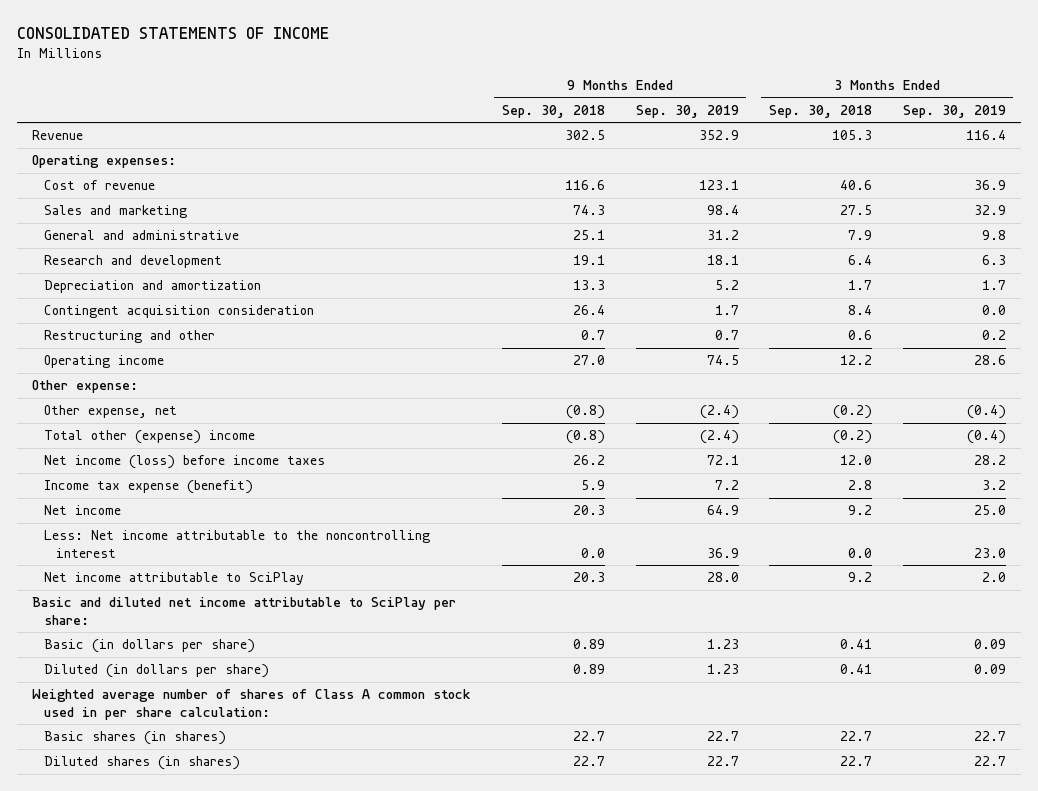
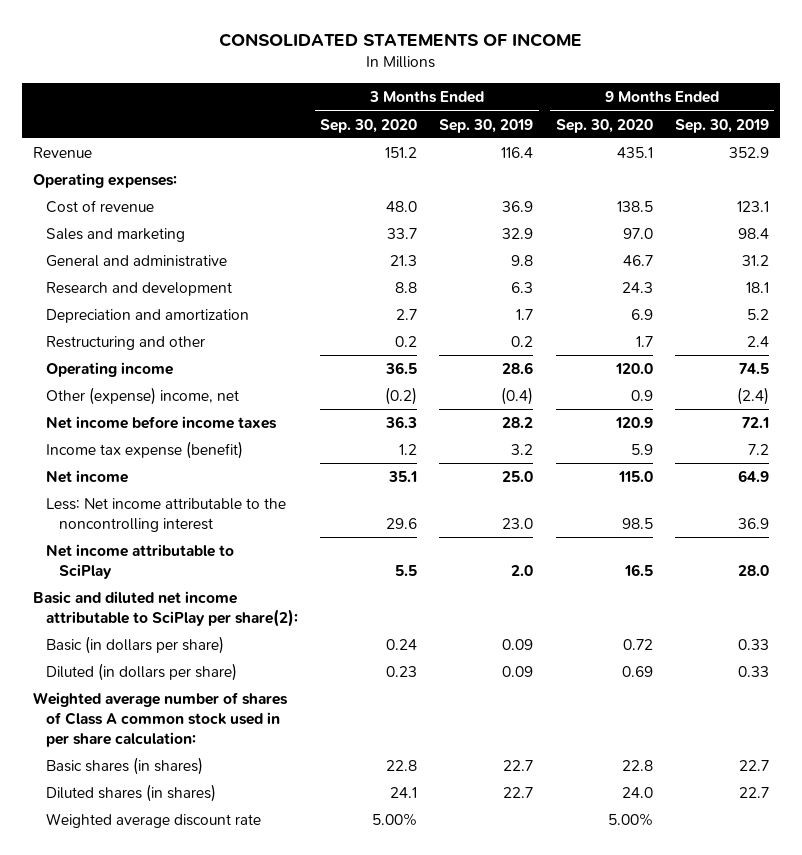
- | 9 Months Ended Sep. 30, 2018 | 9 Months Ended Sep. 30, 2019 | 3 Months Ended Sep. 30, 2018 | 3 Months Ended Sep. 30, 2019
+ | 3 Months Ended Sep. 30, 2020 | 3 Months Ended Sep. 30, 2019 | 9 Months Ended Sep. 30, 2020 | 9 Months Ended Sep. 30, 2019
- Contingent acquisition consideration | 26.4 | 1.7 | 8.4 | 0.0
- Restructuring and other | 0.7 | 0.7 | 0.6 | 0.2
+ Restructuring and other | 0.2 | 0.2 | 1.7 | 2.4
- Other expense:
- Other expense, net | (0.8) | (2.4) | (0.2) | (0.4)
- Total other (expense) income | (0.8) | (2.4) | (0.2) | (0.4)
- Net income (loss) before income taxes | 26.2 | 72.1 | 12.0 | 28.2
+ Other (expense) income, net | (0.2) | (0.4) | 0.9 | (2.4)
+ Net income before income taxes | 36.3 | 28.2 | 120.9 | 72.1
- Basic and diluted net income attributable to SciPlay per share:
- Basic (in dollars per share) | 0.89 | 1.23 | 0.41 | 0.09
- Diluted (in dollars per share) | 0.89 | 1.23 | 0.41 | 0.09
+ Basic and diluted net income attributable to SciPlay per share(2):
+ Basic (in dollars per share) | 0.24 | 0.09 | 0.72 | 0.33
+ Diluted (in dollars per share) | 0.23 | 0.09 | 0.69 | 0.33
+ Weighted average discount rate | 5.00% | | 5.00% |

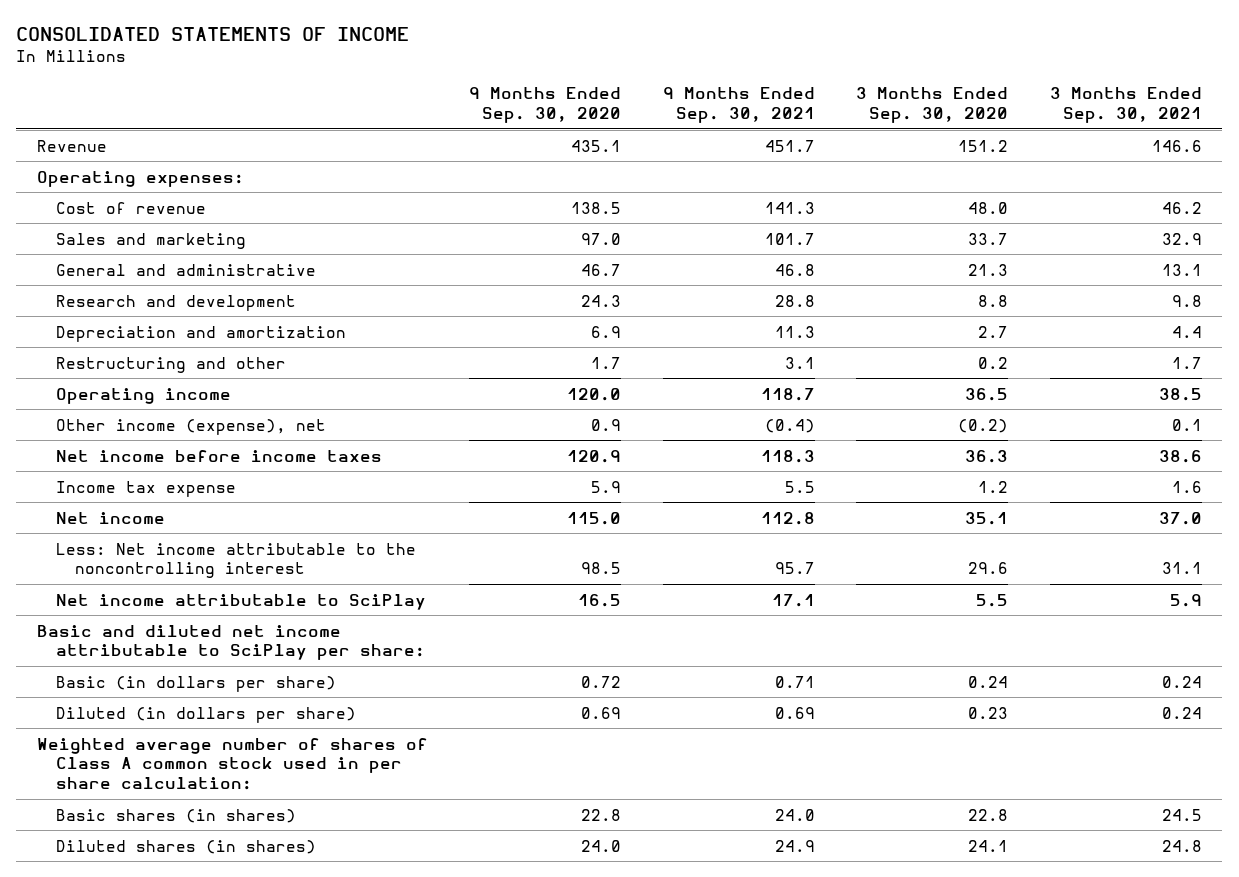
- | 3 Months Ended Sep. 30, 2020 | 3 Months Ended Sep. 30, 2019 | 9 Months Ended Sep. 30, 2020 | 9 Months Ended Sep. 30, 2019
+ | 9 Months Ended Sep. 30, 2020 | 9 Months Ended Sep. 30, 2021 | 3 Months Ended Sep. 30, 2020 | 3 Months Ended Sep. 30, 2021
- Other (expense) income, net | (0.2) | (0.4) | 0.9 | (2.4)
+ Other income (expense), net | 0.9 | (0.4) | (0.2) | 0.1
- Income tax expense (benefit) | 1.2 | 3.2 | 5.9 | 7.2
+ Income tax expense | 5.9 | 5.5 | 1.2 | 1.6
- Basic and diluted net income attributable to SciPlay per share(2):
+ Basic and diluted net income attributable to SciPlay per share:
- Weighted average discount rate | 5.00% | | 5.00% |

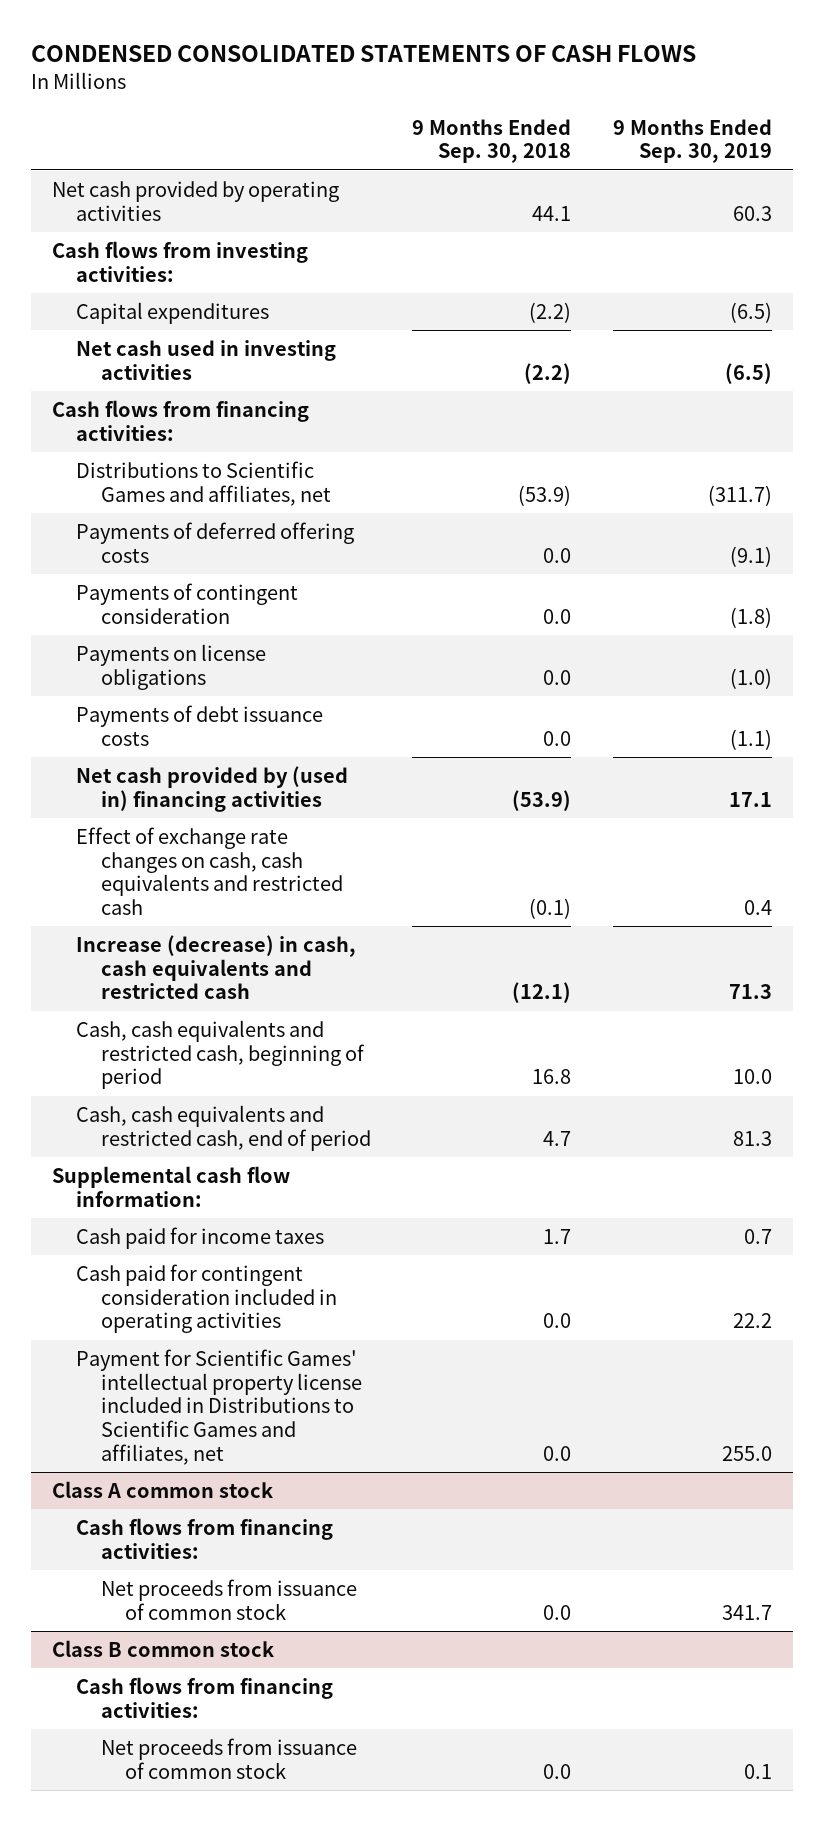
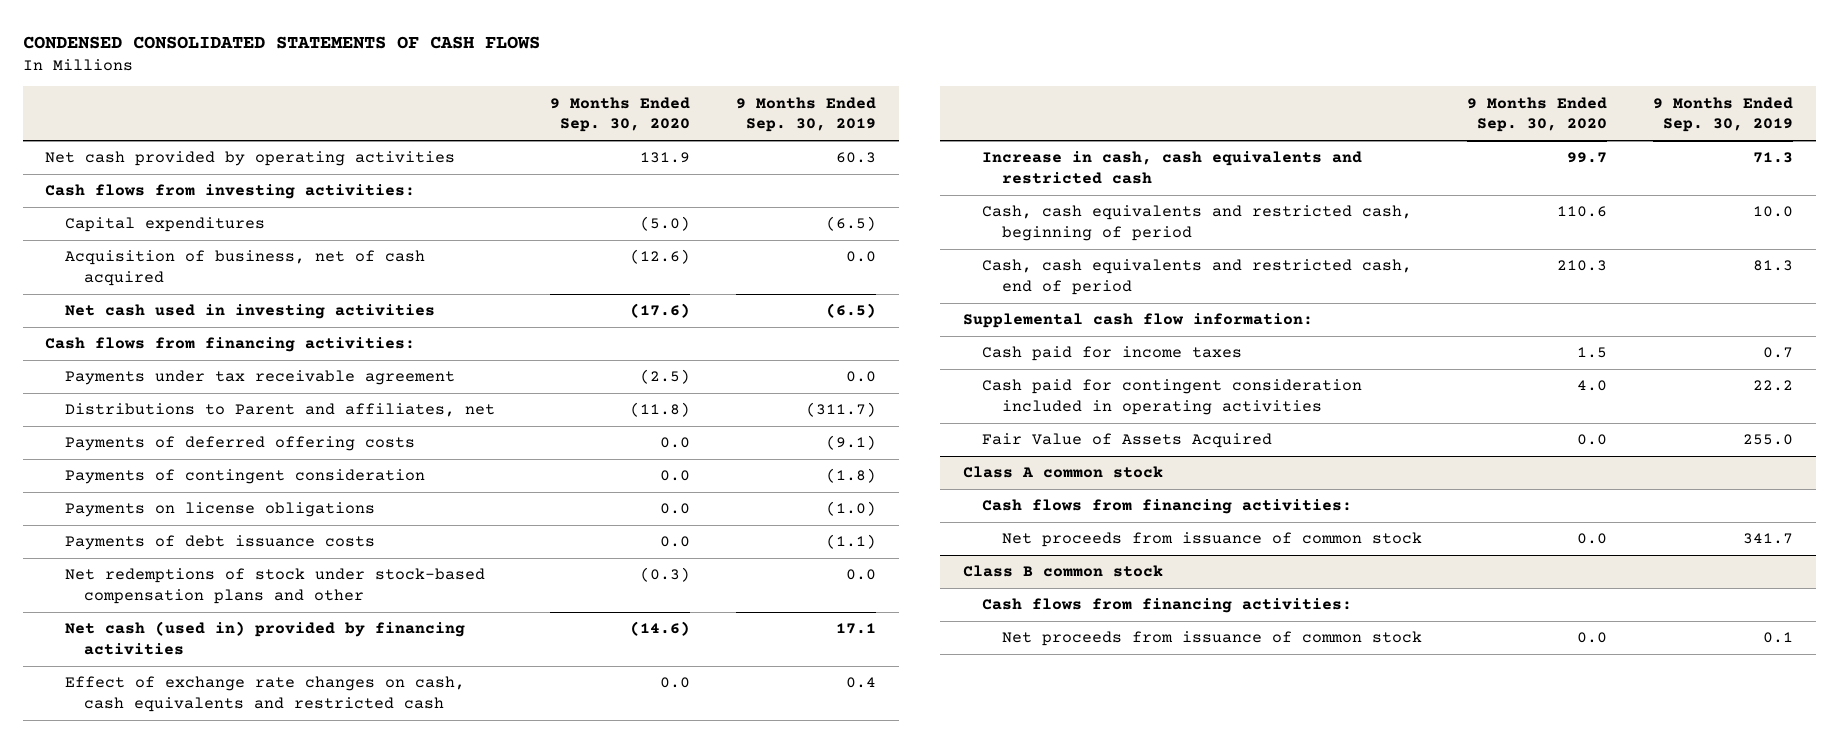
- | 9 Months Ended Sep. 30, 2018 | 9 Months Ended Sep. 30, 2019
+ | 9 Months Ended Sep. 30, 2020 | 9 Months Ended Sep. 30, 2019
+ Acquisition of business, net of cash acquired | (12.6) | 0.0
- Distributions to Scientific Games and affiliates, net | (53.9) | (311.7)
+ Payments under tax receivable agreement | (2.5) | 0.0
+ Distributions to Parent and affiliates, net | (11.8) | (311.7)
- Net cash provided by (used in) financing activities | (53.9) | 17.1
+ Net redemptions of stock under stock-based compensation plans and other | (0.3) | 0.0
+ Net cash (used in) provided by financing activities | (14.6) | 17.1
- Increase (decrease) in cash, cash equivalents and restricted cash | (12.1) | 71.3
+ Increase in cash, cash equivalents and restricted cash | 99.7 | 71.3
- Payment for Scientific Games' intellectual property license included in Distributions to Scientific Games and affiliates, net | 0.0 | 255.0
+ Fair Value of Assets Acquired | 0.0 | 255.0

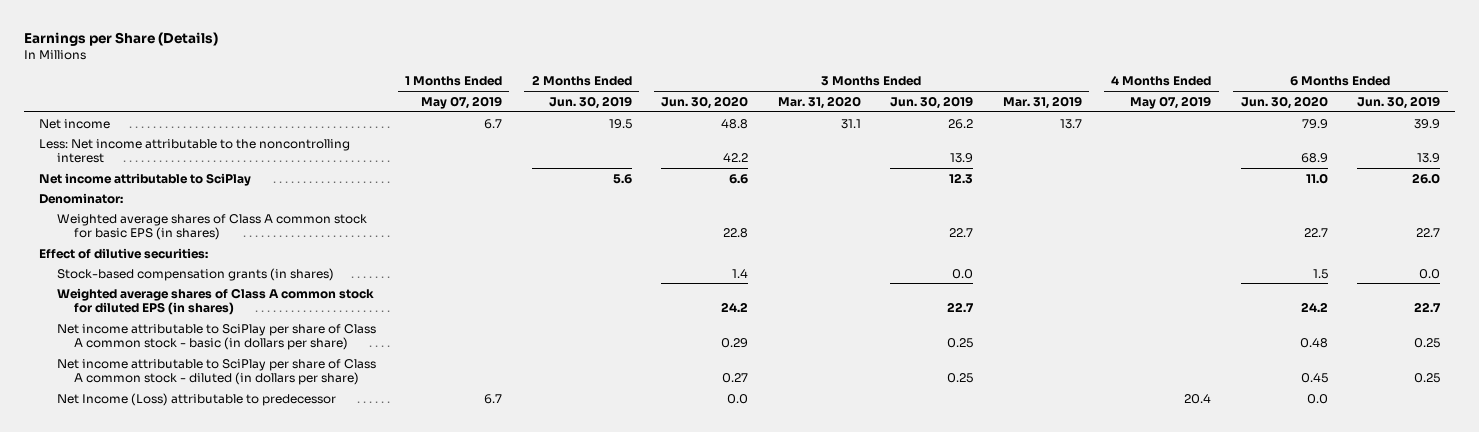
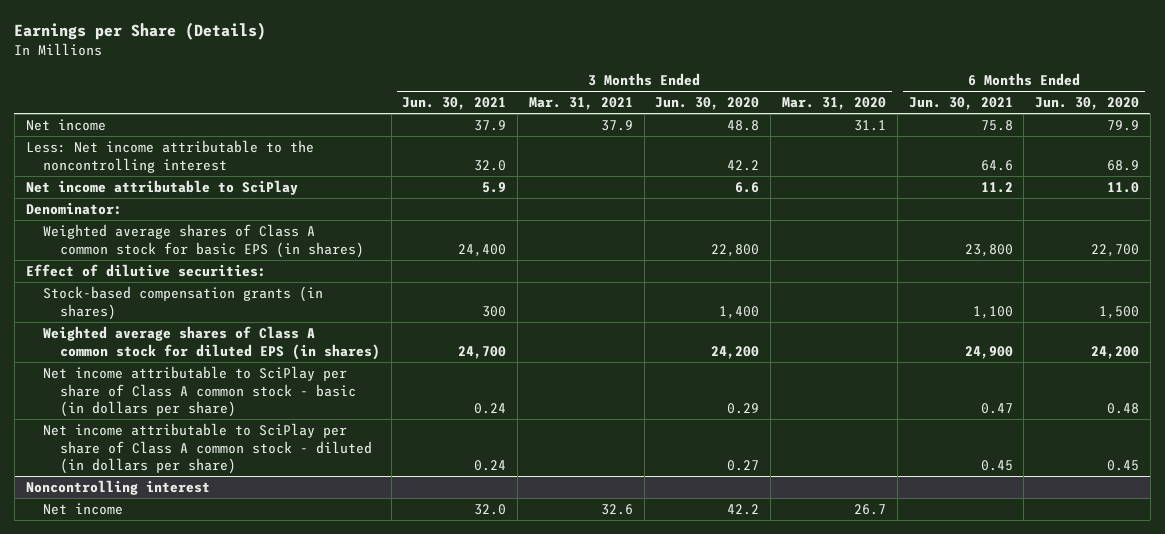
- | 1 Months Ended May 07, 2019 | 2 Months Ended Jun. 30, 2019 | 3 Months Ended Jun. 30, 2020 | 3 Months Ended Mar. 31, 2020 | 3 Months Ended Jun. 30, 2019 | 3 Months Ended Mar. 31, 2019 | 4 Months Ended May 07, 2019 | 6 Months Ended Jun. 30, 2020 | 6 Months Ended Jun. 30, 2019
+ | 3 Months Ended Jun. 30, 2021 | 3 Months Ended Mar. 31, 2021 | 3 Months Ended Jun. 30, 2020 | 3 Months Ended Mar. 31, 2020 | 6 Months Ended Jun. 30, 2021 | 6 Months Ended Jun. 30, 2020
- Weighted average shares of Class A common stock for basic EPS (in shares) | | | 22.8 | | 22.7 | | | 22.7 | 22.7
+ Weighted average shares of Class A common stock for basic EPS (in shares) | 24,400 | | 22,800 | | 23,800 | 22,700
- Stock-based compensation grants (in shares) | | | 1.4 | | 0.0 | | | 1.5 | 0.0
- Weighted average shares of Class A common stock for diluted EPS (in shares) | | | 24.2 | | 22.7 | | | 24.2 | 22.7
+ Stock-based compensation grants (in shares) | 300 | | 1,400 | | 1,100 | 1,500
+ Weighted average shares of Class A common stock for diluted EPS (in shares) | 24,700 | | 24,200 | | 24,900 | 24,200
- Net Income (Loss) attributable to predecessor | 6.7 | | 0.0 | | | | 20.4 | 0.0 |
+ Noncontrolling interest
+ Net income | 32.0 | 32.6 | 42.2 | 26.7 | |

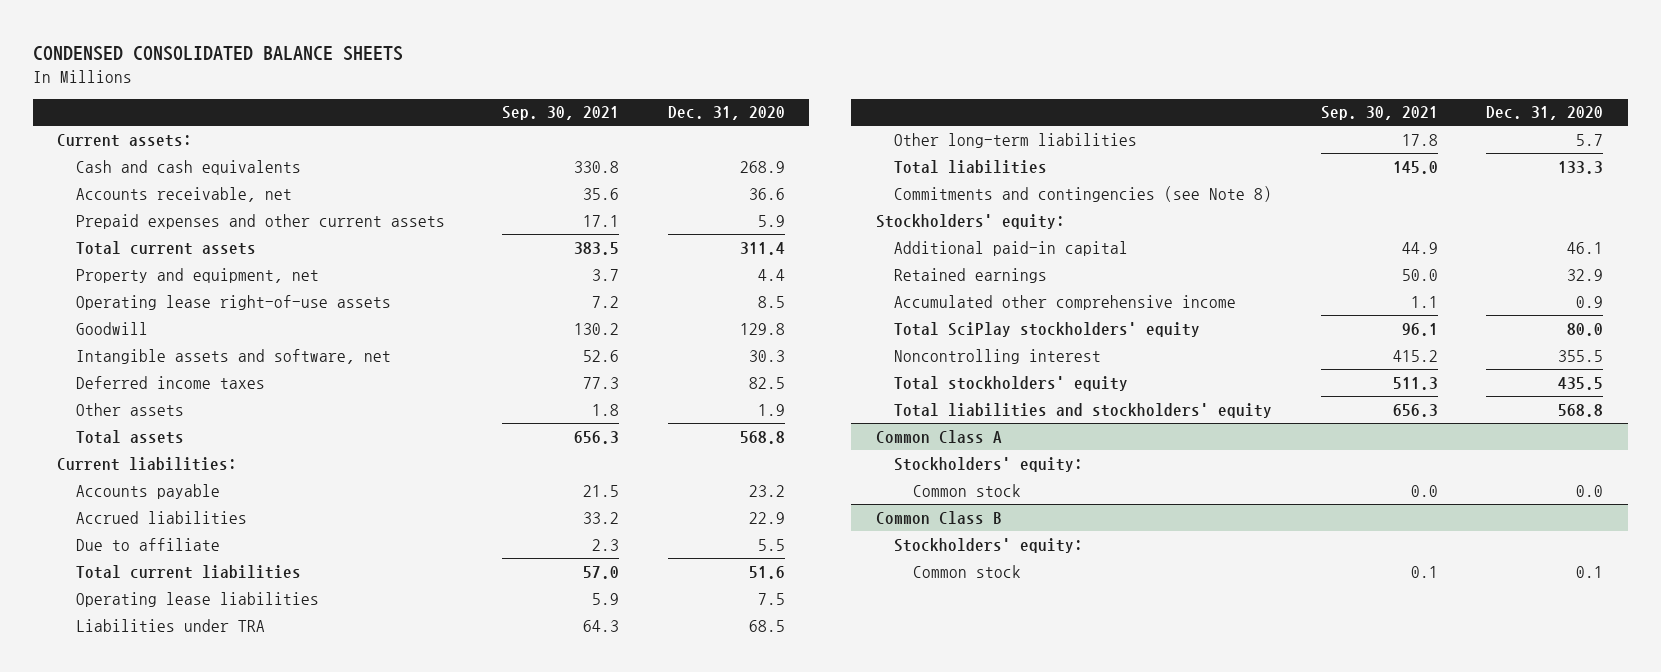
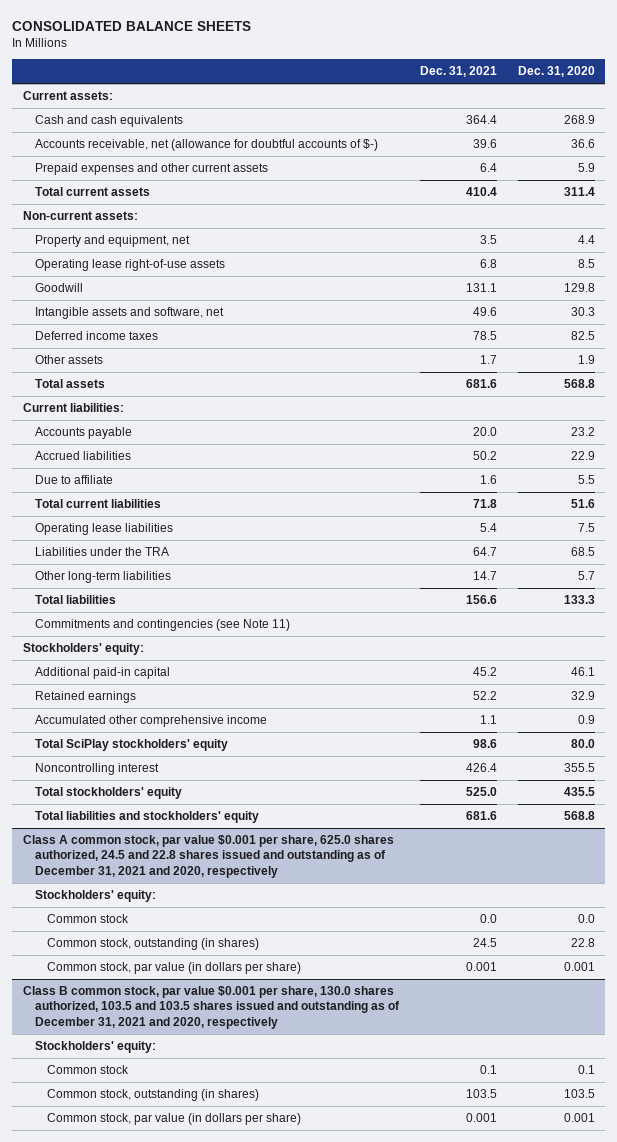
- CONDENSED CONSOLIDATED BALANCE SHEETS
+ CONSOLIDATED BALANCE SHEETS
- | Sep. 30, 2021 | Dec. 31, 2020
+ | Dec. 31, 2021 | Dec. 31, 2020
- Accounts receivable, net | 35.6 | 36.6
+ Accounts receivable, net (allowance for doubtful accounts of $-) | 39.6 | 36.6
+ Non-current assets:
- Liabilities under TRA | 64.3 | 68.5
+ Liabilities under the TRA | 64.7 | 68.5
- Commitments and contingencies (see Note 8)
+ Commitments and contingencies (see Note 11)
- Common Class A
+ Class A common stock, par value $0.001 per share, 625.0 shares authorized, 24.5 and 22.8 shares issued and outstanding as of December 31, 2021 and 2020, respectively
- Common Class B
+ Common stock, outstanding (in shares) | 24.5 | 22.8
+ Common stock, par value (in dollars per share) | 0.001 | 0.001
+ Class B common stock, par value $0.001 per share, 130.0 shares authorized, 103.5 and 103.5 shares issued and outstanding as of December 31, 2021 and 2020, respectively
+ Common stock, outstanding (in shares) | 103.5 | 103.5
+ Common stock, par value (in dollars per share) | 0.001 | 0.001

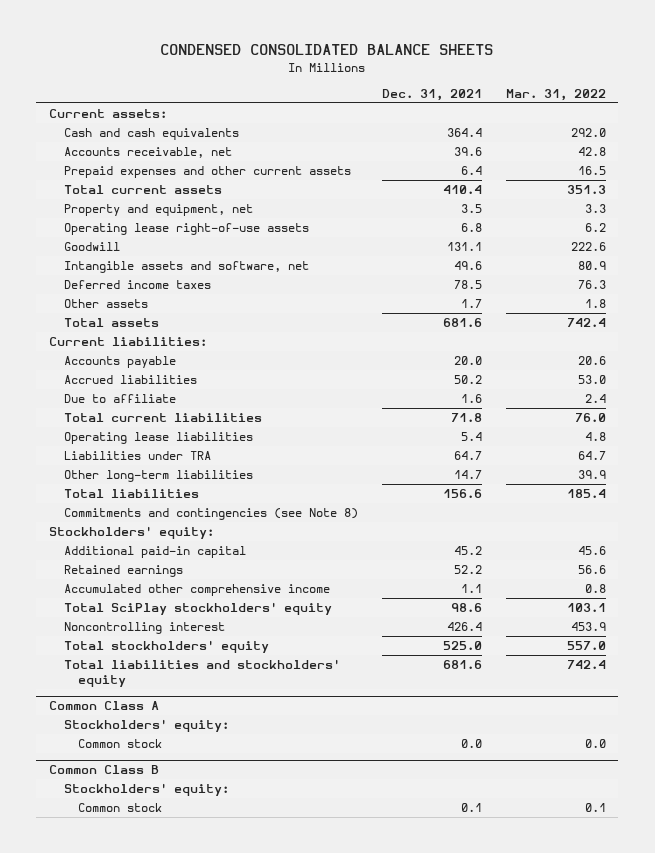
- CONSOLIDATED BALANCE SHEETS
+ CONDENSED CONSOLIDATED BALANCE SHEETS
- | Dec. 31, 2021 | Dec. 31, 2020
+ | Dec. 31, 2021 | Mar. 31, 2022
- Accounts receivable, net (allowance for doubtful accounts of $-) | 39.6 | 36.6
+ Accounts receivable, net | 39.6 | 42.8
- Non-current assets:
- Liabilities under the TRA | 64.7 | 68.5
+ Liabilities under TRA | 64.7 | 64.7
- Commitments and contingencies (see Note 11)
+ Commitments and contingencies (see Note 8)
- Class A common stock, par value $0.001 per share, 625.0 shares authorized, 24.5 and 22.8 shares issued and outstanding as of December 31, 2021 and 2020, respectively
+ Common Class A
- Common stock, outstanding (in shares) | 24.5 | 22.8
- Common stock, par value (in dollars per share) | 0.001 | 0.001
- Class B common stock, par value $0.001 per share, 130.0 shares authorized, 103.5 and 103.5 shares issued and outstanding as of December 31, 2021 and 2020, respectively
+ Common Class B
- Common stock, outstanding (in shares) | 103.5 | 103.5
- Common stock, par value (in dollars per share) | 0.001 | 0.001

